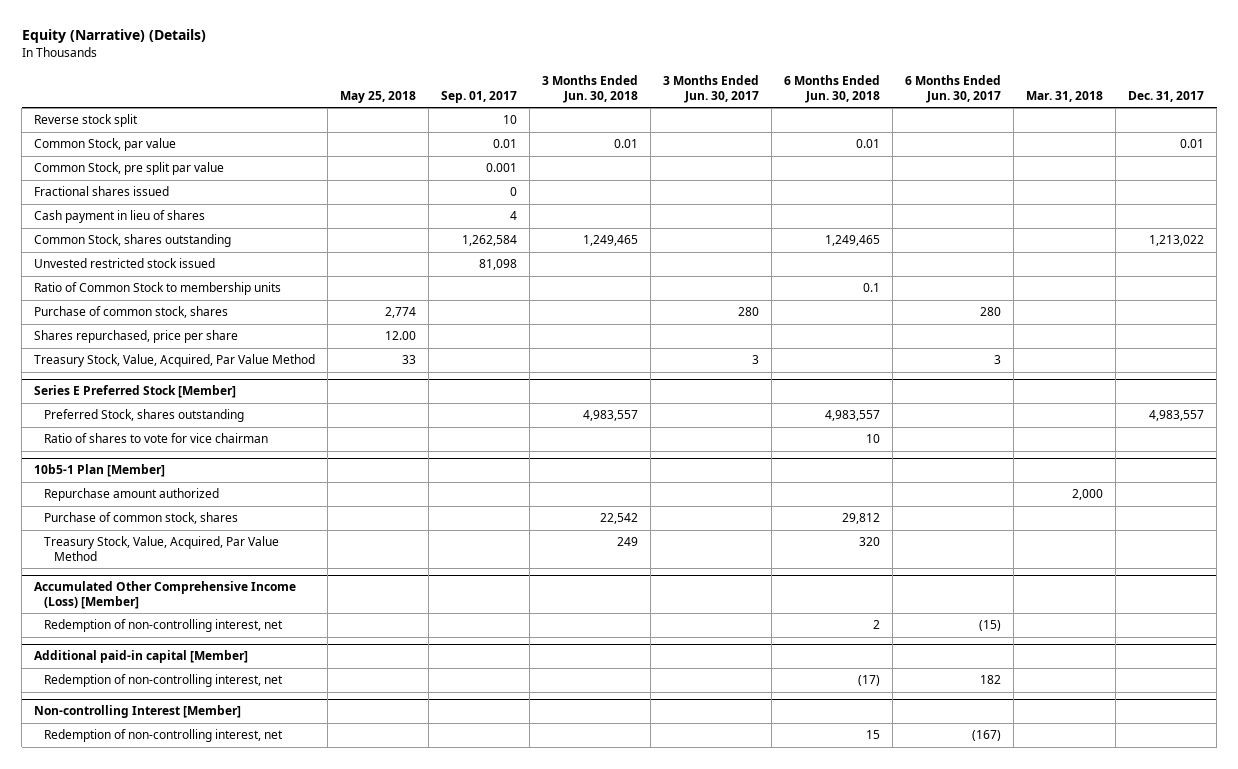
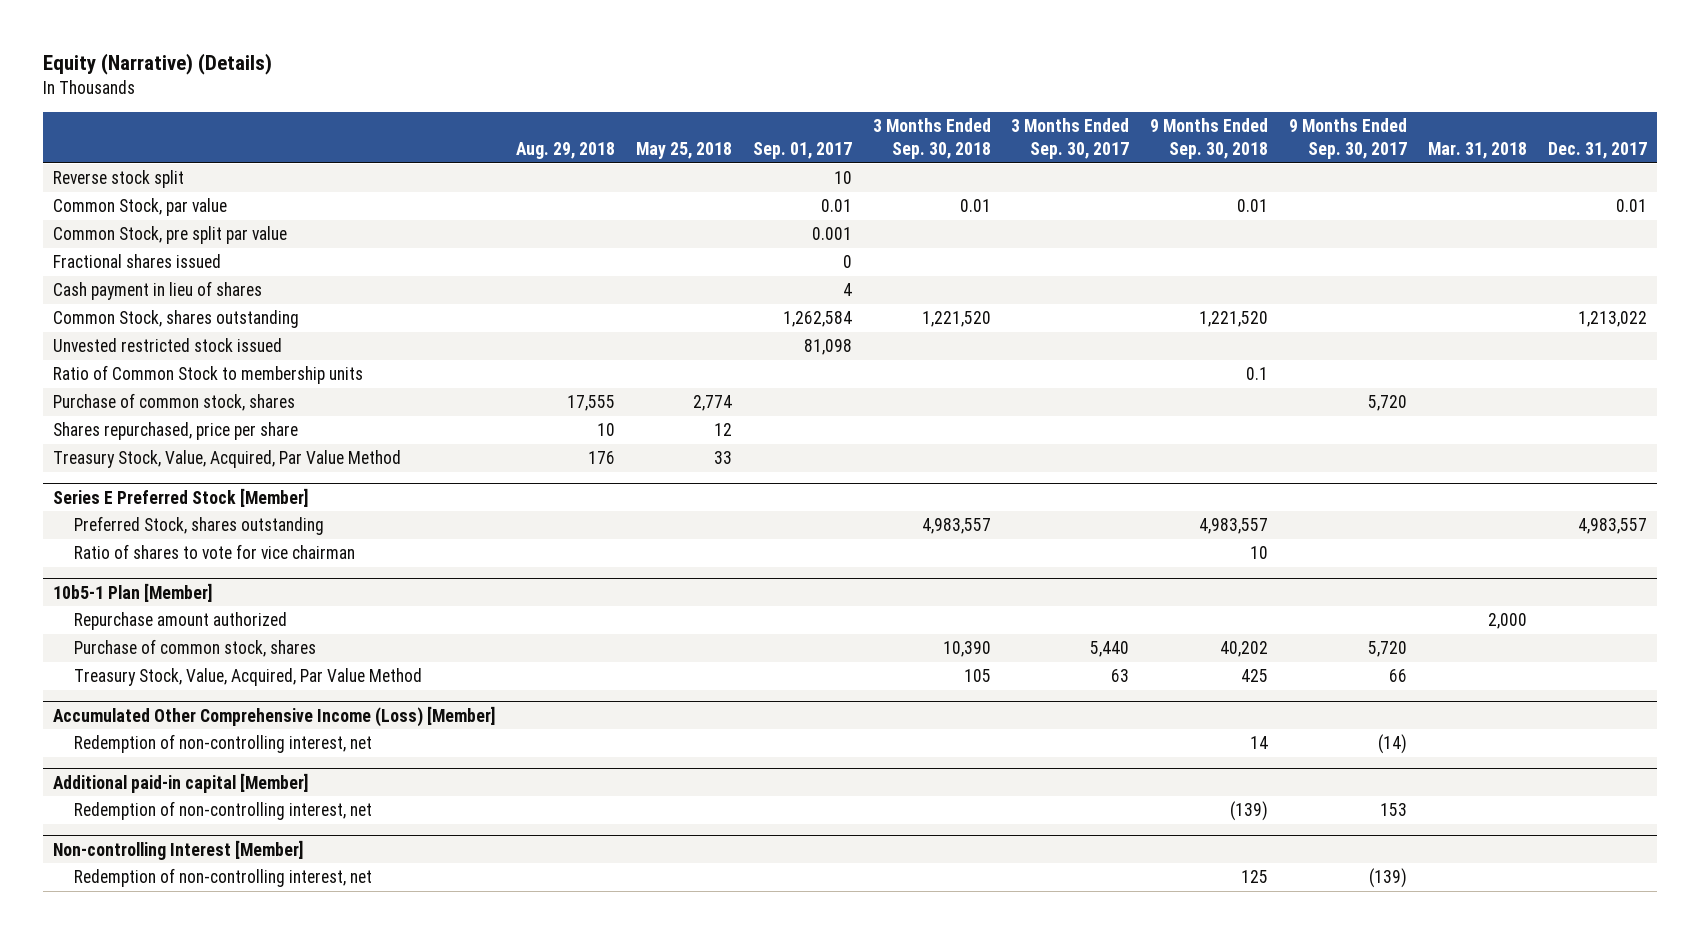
- | May 25, 2018 | Sep. 01, 2017 | 3 Months Ended Jun. 30, 2018 | 3 Months Ended Jun. 30, 2017 | 6 Months Ended Jun. 30, 2018 | 6 Months Ended Jun. 30, 2017 | Mar. 31, 2018 | Dec. 31, 2017
+ | Aug. 29, 2018 | May 25, 2018 | Sep. 01, 2017 | 3 Months Ended Sep. 30, 2018 | 3 Months Ended Sep. 30, 2017 | 9 Months Ended Sep. 30, 2018 | 9 Months Ended Sep. 30, 2017 | Mar. 31, 2018 | Dec. 31, 2017
- Shares repurchased, price per share | 12.00 | | | | | | |
+ Shares repurchased, price per share | 10 | 12 | | | | | | |

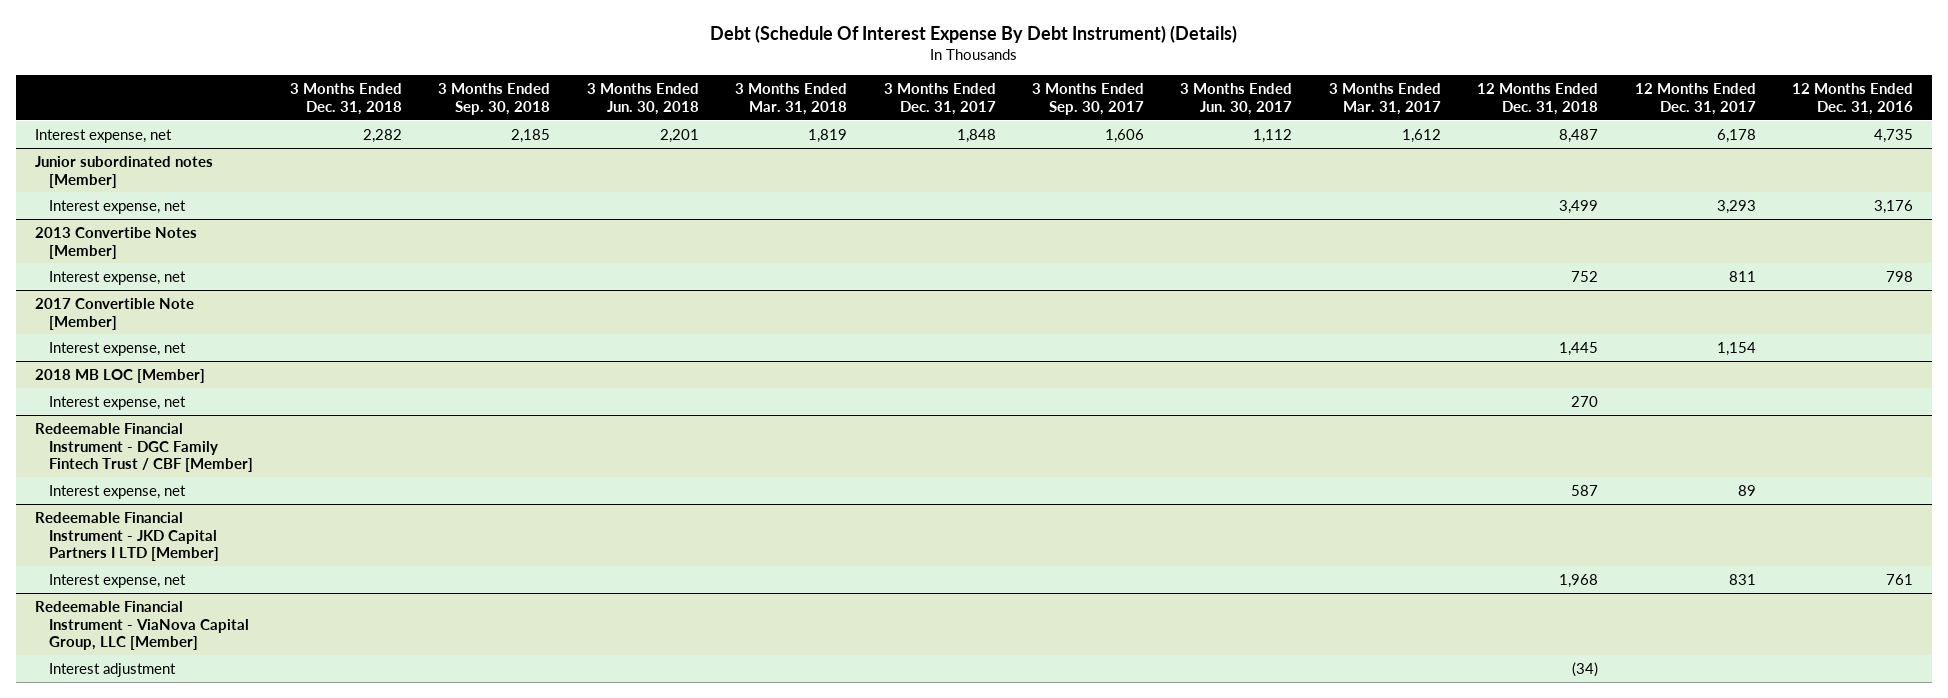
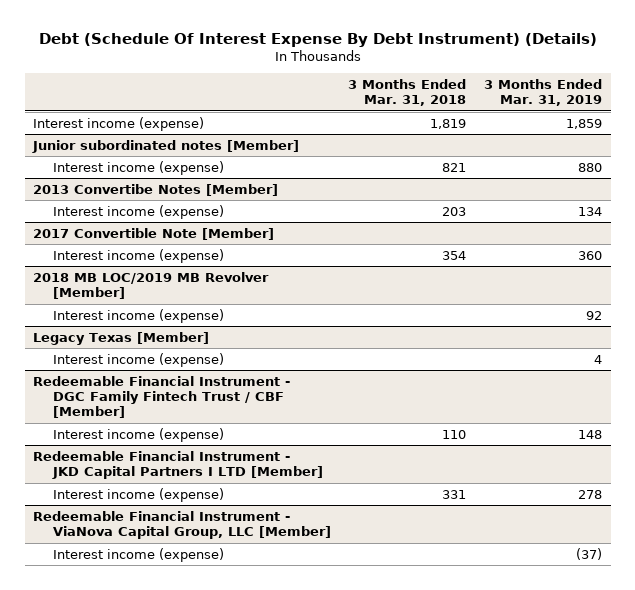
- | 3 Months Ended Dec. 31, 2018 | 3 Months Ended Sep. 30, 2018 | 3 Months Ended Jun. 30, 2018 | 3 Months Ended Mar. 31, 2018 | 3 Months Ended Dec. 31, 2017 | 3 Months Ended Sep. 30, 2017 | 3 Months Ended Jun. 30, 2017 | 3 Months Ended Mar. 31, 2017 | 12 Months Ended Dec. 31, 2018 | 12 Months Ended Dec. 31, 2017 | 12 Months Ended Dec. 31, 2016
+ | 3 Months Ended Mar. 31, 2018 | 3 Months Ended Mar. 31, 2019
- Interest expense, net | 2,282 | 2,185 | 2,201 | 1,819 | 1,848 | 1,606 | 1,112 | 1,612 | 8,487 | 6,178 | 4,735
+ Interest income (expense) | 1,819 | 1,859
@ Junior subordinated notes [Member]
- Interest expense, net | | | | | | | | | 3,499 | 3,293 | 3,176
+ Interest income (expense) | 821 | 880
@ 2013 Convertibe Notes [Member]
- Interest expense, net | | | | | | | | | 752 | 811 | 798
+ Interest income (expense) | 203 | 134
@ 2017 Convertible Note [Member]
- Interest expense, net | | | | | | | | | 1,445 | 1,154 |
- 2018 MB LOC [Member]
- Interest expense, net | | | | | | | | | 270 | |
@ 2017 Convertible Note [Member]
+ Interest income (expense) | 354 | 360
+ 2018 MB LOC/2019 MB Revolver [Member]
+ Interest income (expense) | | 92
+ Legacy Texas [Member]
+ Interest income (expense) | | 4
@ Redeemable Financial Instrument - DGC Family Fintech Trust / CBF [Member]
- Interest expense, net | | | | | | | | | 587 | 89 |
+ Interest income (expense) | 110 | 148
@ Redeemable Financial Instrument - JKD Capital Partners I LTD [Member]
- Interest expense, net | | | | | | | | | 1,968 | 831 | 761
+ Interest income (expense) | 331 | 278
@ Redeemable Financial Instrument - ViaNova Capital Group, LLC [Member]
- Interest adjustment | | | | | | | | | (34) | |
+ Interest income (expense) | | (37)

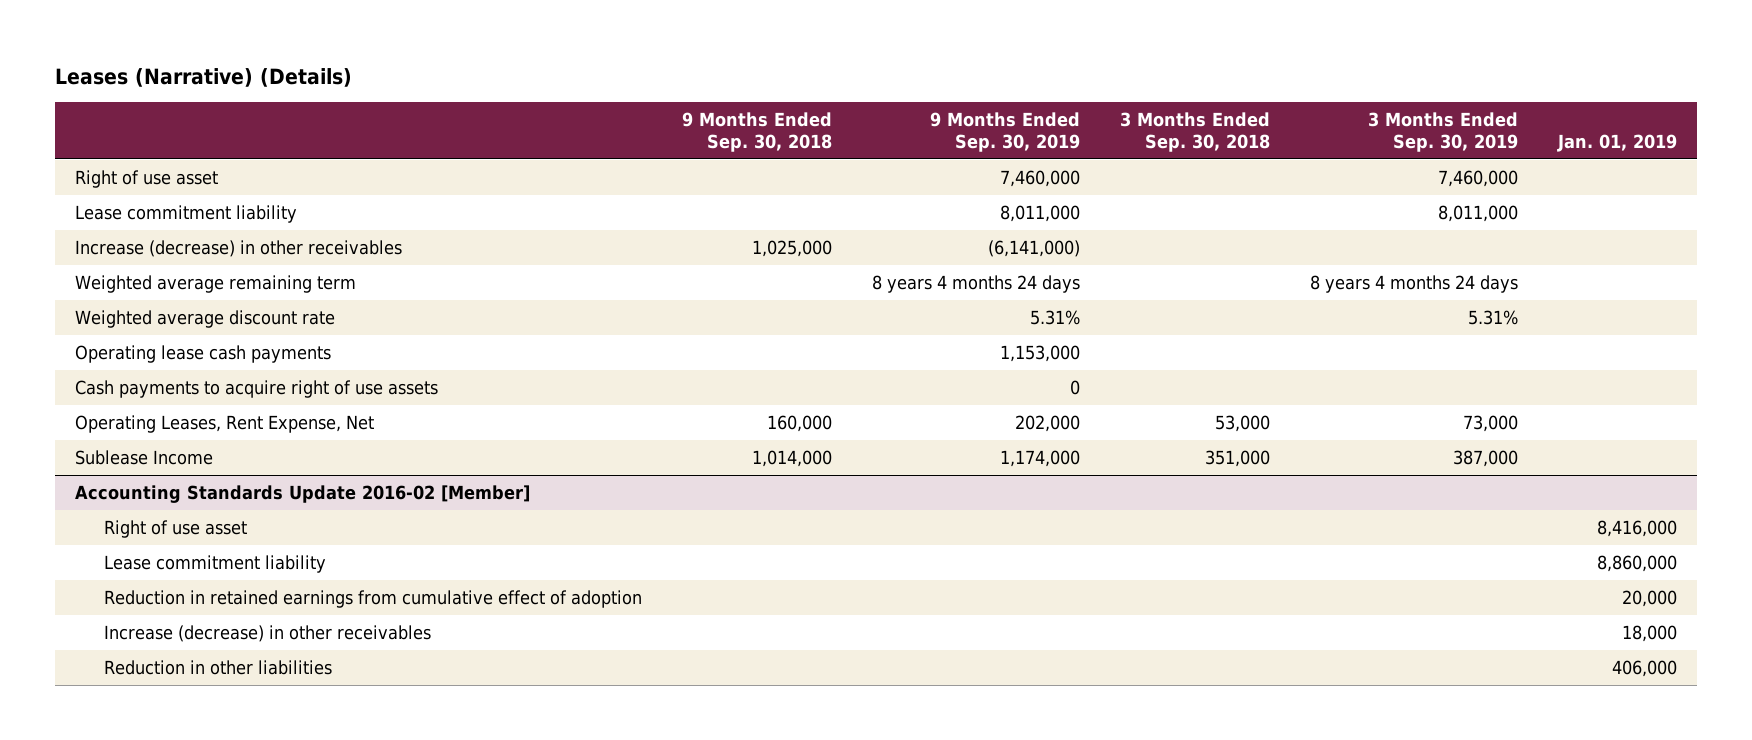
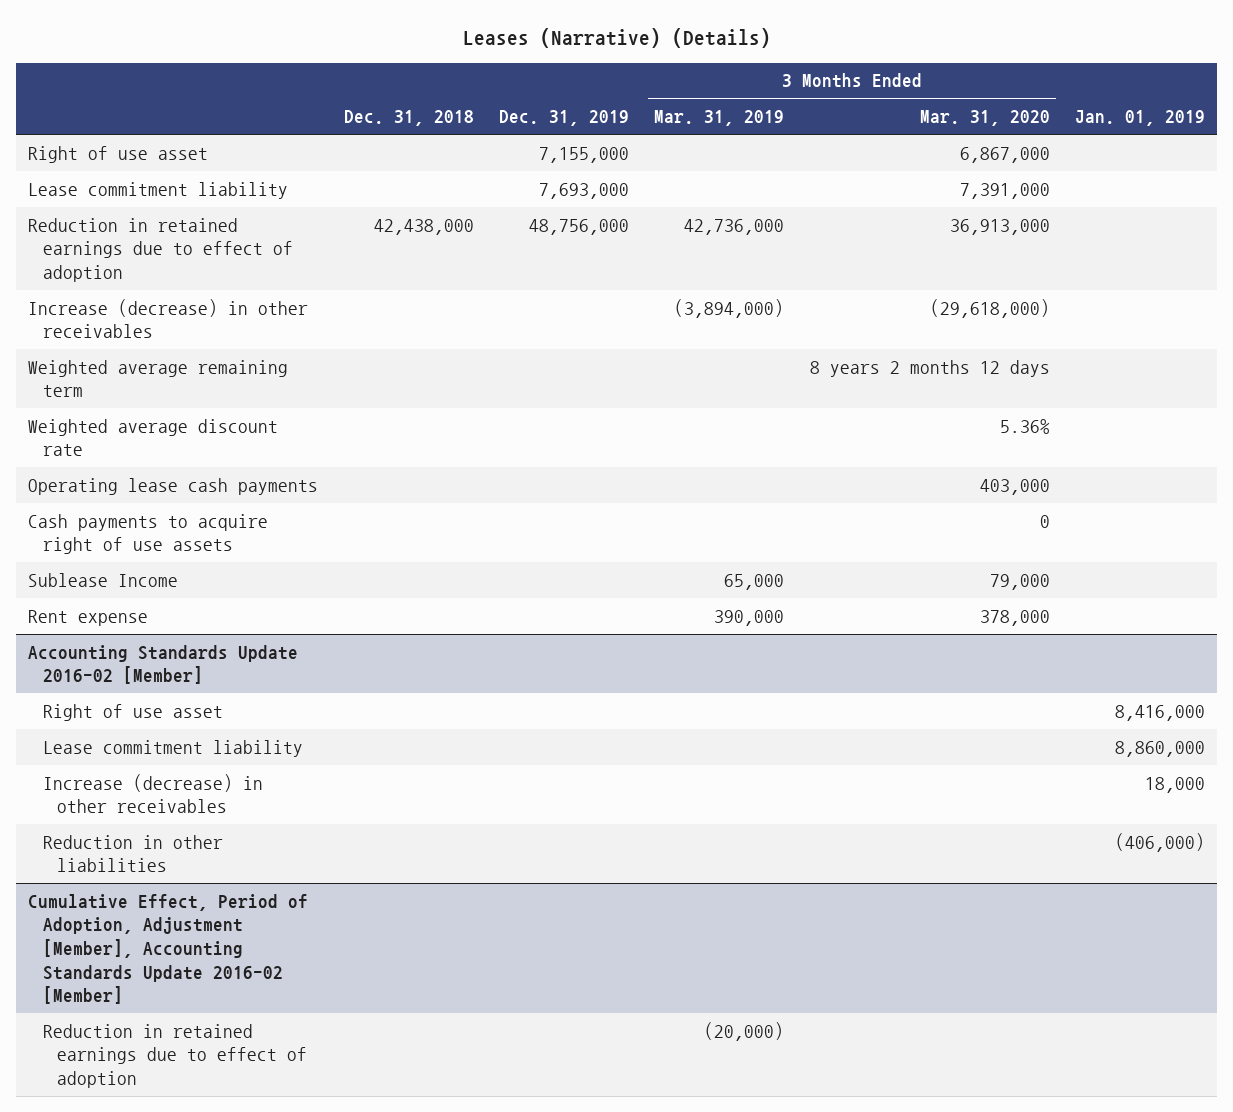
- | 9 Months Ended Sep. 30, 2018 | 9 Months Ended Sep. 30, 2019 | 3 Months Ended Sep. 30, 2018 | 3 Months Ended Sep. 30, 2019 | Jan. 01, 2019
+ | Dec. 31, 2018 | Dec. 31, 2019 | 3 Months Ended Mar. 31, 2019 | 3 Months Ended Mar. 31, 2020 | Jan. 01, 2019
+ Reduction in retained earnings due to effect of adoption | 42,438,000 | 48,756,000 | 42,736,000 | 36,913,000 |
- Operating Leases, Rent Expense, Net | 160,000 | 202,000 | 53,000 | 73,000 |
+ Rent expense | | | 390,000 | 378,000 |
@ Accounting Standards Update 2016-02 [Member]
- Reduction in retained earnings from cumulative effect of adoption | | | | | 20,000
- Reduction in other liabilities | | | | | 406,000
+ Reduction in other liabilities | | | | | (406,000)
+ Cumulative Effect, Period of Adoption, Adjustment [Member], Accounting Standards Update 2016-02 [Member]
+ Reduction in retained earnings due to effect of adoption | | | (20,000) | |

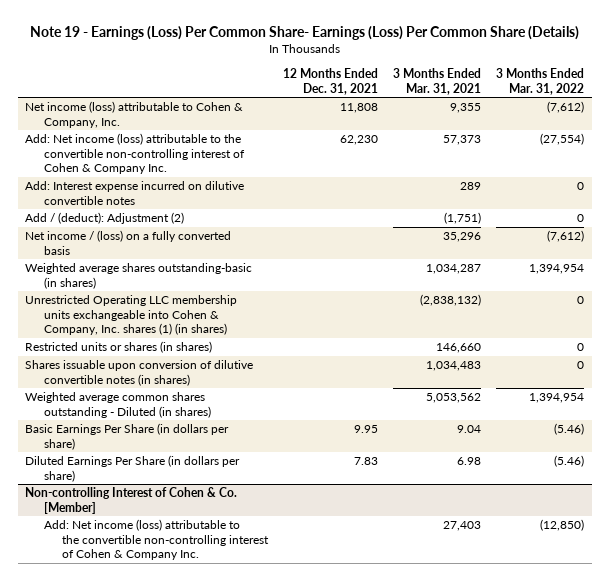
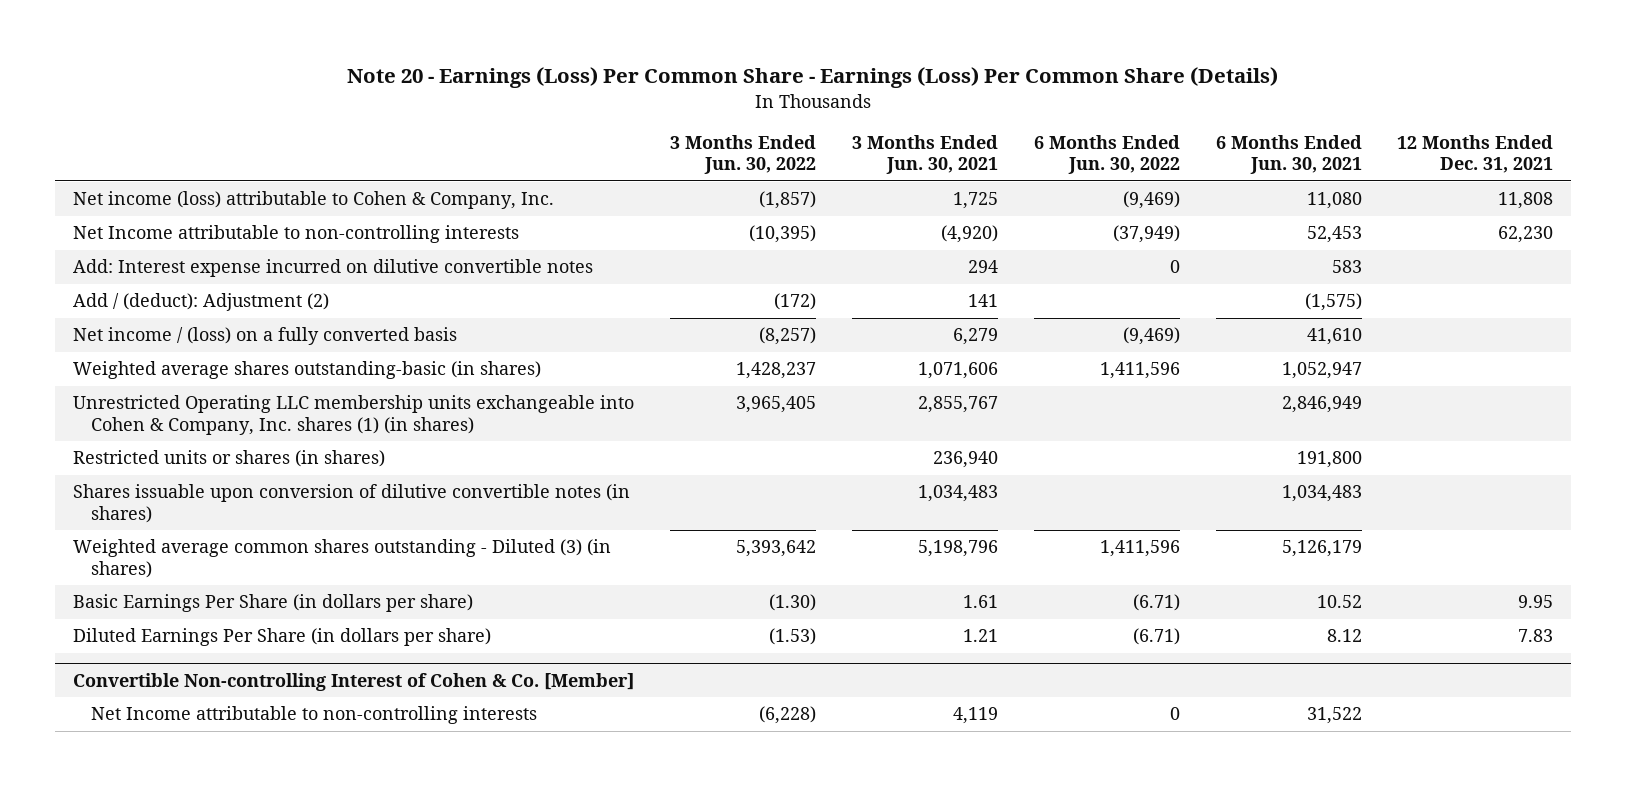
- Note 19 - Earnings (Loss) Per Common Share- Earnings (Loss) Per Common Share (Details)
+ Note 20 - Earnings (Loss) Per Common Share - Earnings (Loss) Per Common Share (Details)
- | 12 Months Ended Dec. 31, 2021 | 3 Months Ended Mar. 31, 2021 | 3 Months Ended Mar. 31, 2022
+ | 3 Months Ended Jun. 30, 2022 | 3 Months Ended Jun. 30, 2021 | 6 Months Ended Jun. 30, 2022 | 6 Months Ended Jun. 30, 2021 | 12 Months Ended Dec. 31, 2021
- Add: Net income (loss) attributable to the convertible non-controlling interest of Cohen & Company Inc. | 62,230 | 57,373 | (27,554)
+ Net Income attributable to non-controlling interests | (10,395) | (4,920) | (37,949) | 52,453 | 62,230
- Weighted average common shares outstanding - Diluted (in shares) | | 5,053,562 | 1,394,954
+ Weighted average common shares outstanding - Diluted (3) (in shares) | 5,393,642 | 5,198,796 | 1,411,596 | 5,126,179 |
- Non-controlling Interest of Cohen & Co. [Member]
- Add: Net income (loss) attributable to the convertible non-controlling interest of Cohen & Company Inc. | | 27,403 | (12,850)
+ Convertible Non-controlling Interest of Cohen & Co. [Member]
+ Net Income attributable to non-controlling interests | (6,228) | 4,119 | 0 | 31,522 |

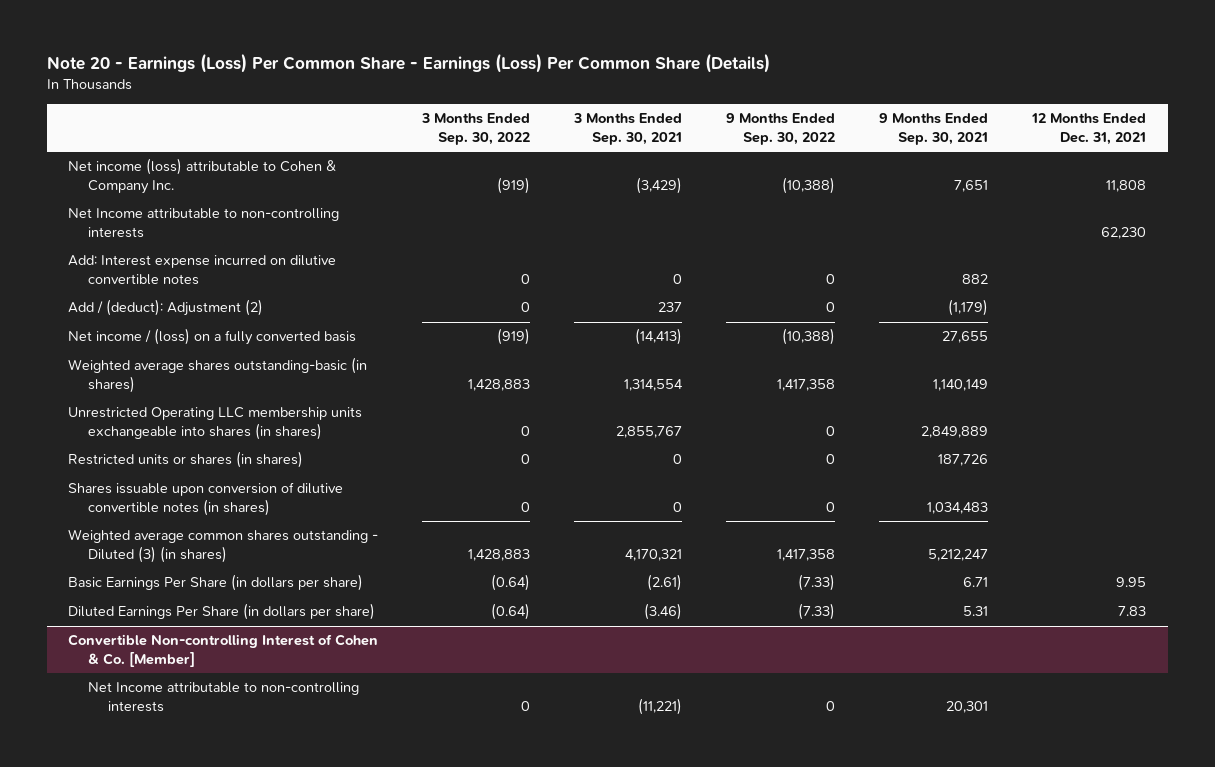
- | 3 Months Ended Jun. 30, 2022 | 3 Months Ended Jun. 30, 2021 | 6 Months Ended Jun. 30, 2022 | 6 Months Ended Jun. 30, 2021 | 12 Months Ended Dec. 31, 2021
+ | 3 Months Ended Sep. 30, 2022 | 3 Months Ended Sep. 30, 2021 | 9 Months Ended Sep. 30, 2022 | 9 Months Ended Sep. 30, 2021 | 12 Months Ended Dec. 31, 2021
- Net income (loss) attributable to Cohen & Company, Inc. | (1,857) | 1,725 | (9,469) | 11,080 | 11,808
+ Net income (loss) attributable to Cohen & Company Inc. | (919) | (3,429) | (10,388) | 7,651 | 11,808
- Unrestricted Operating LLC membership units exchangeable into Cohen & Company, Inc. shares (1) (in shares) | 3,965,405 | 2,855,767 | | 2,846,949 |
+ Unrestricted Operating LLC membership units exchangeable into shares (in shares) | 0 | 2,855,767 | 0 | 2,849,889 |

